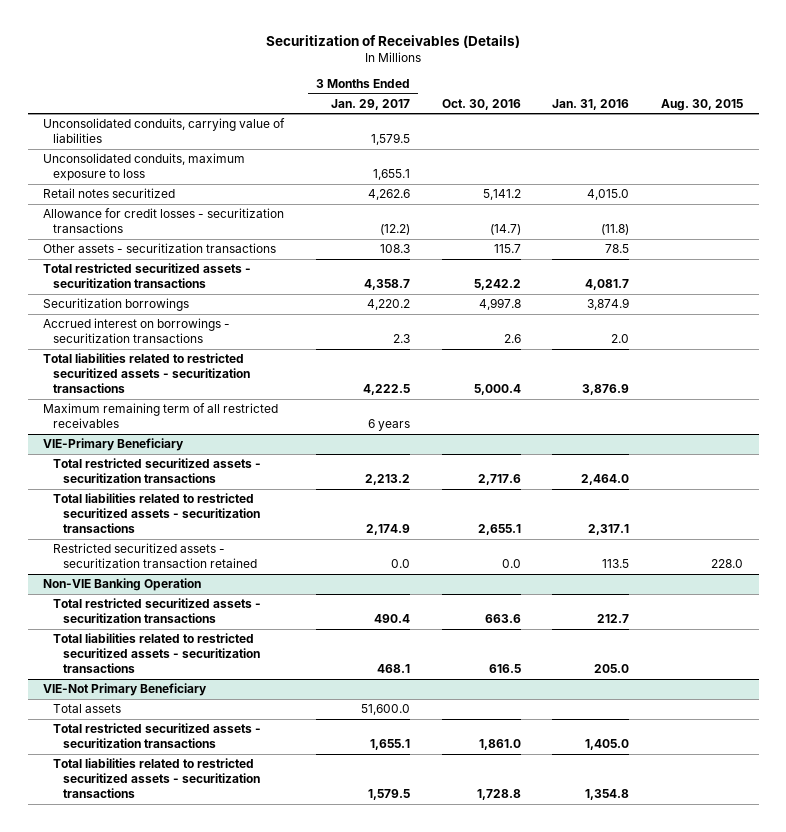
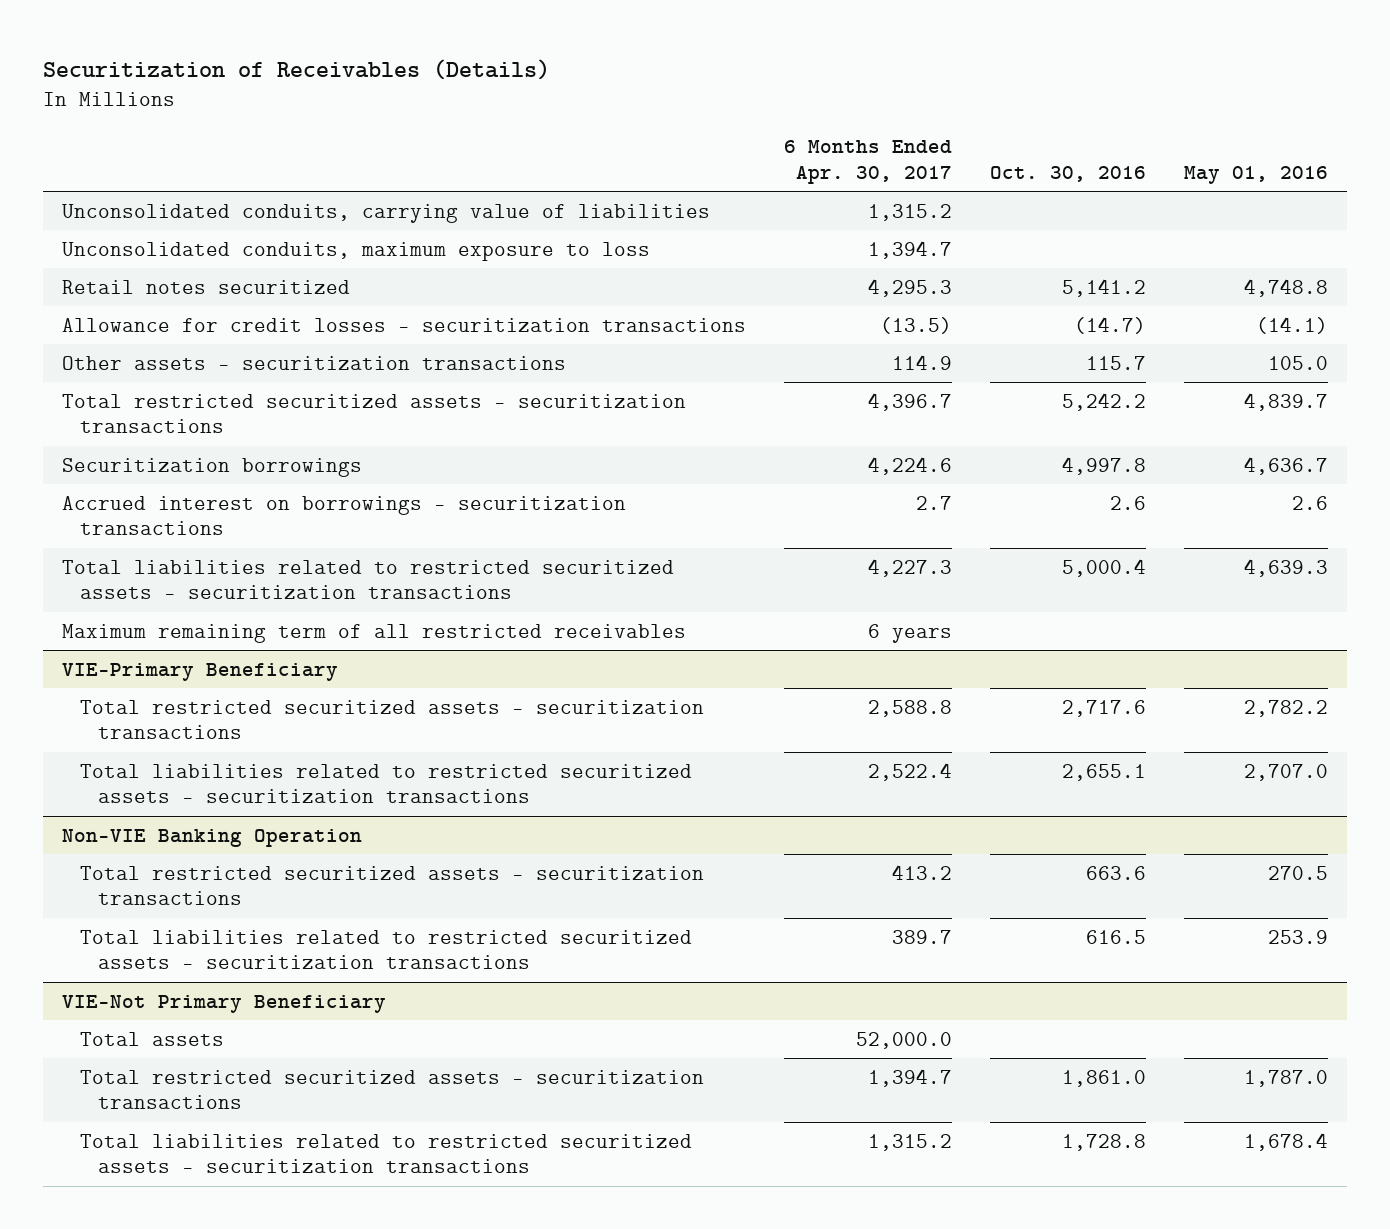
- | 3 Months Ended Jan. 29, 2017 | Oct. 30, 2016 | Jan. 31, 2016 | Aug. 30, 2015
+ | 6 Months Ended Apr. 30, 2017 | Oct. 30, 2016 | May 01, 2016
@ VIE-Primary Beneficiary
- Restricted securitized assets - securitization transaction retained | 0.0 | 0.0 | 113.5 | 228.0

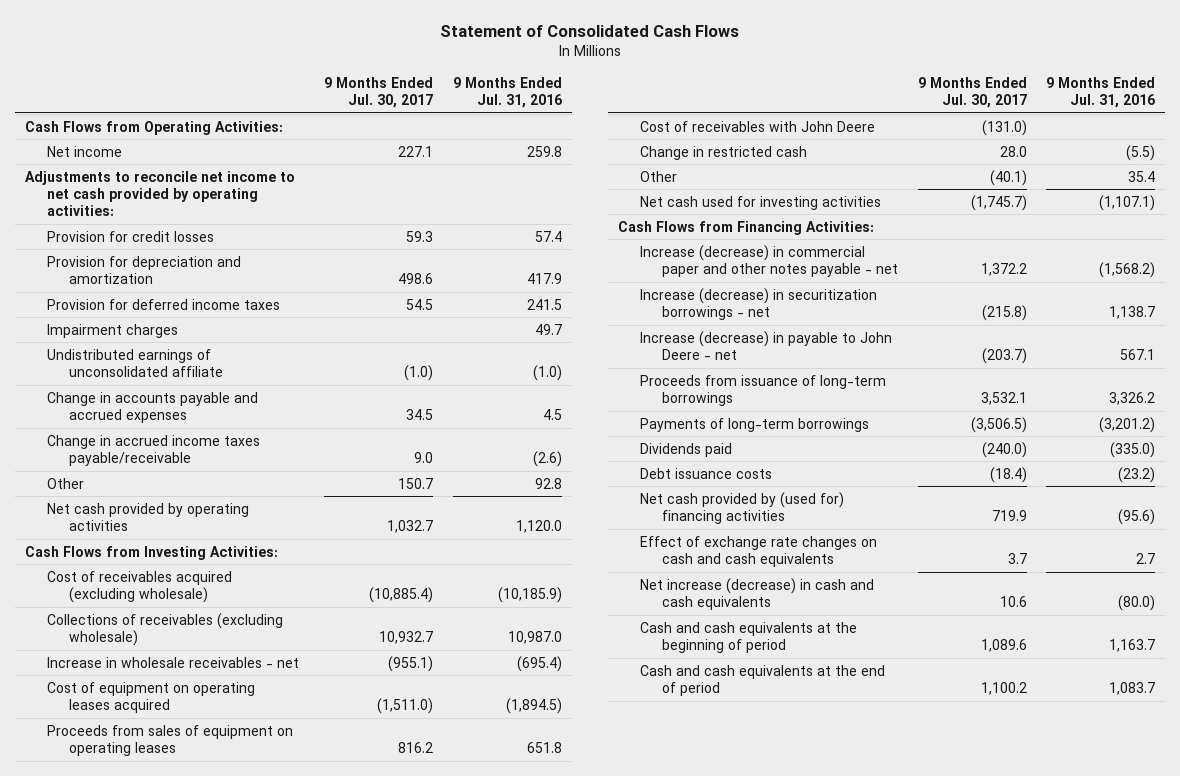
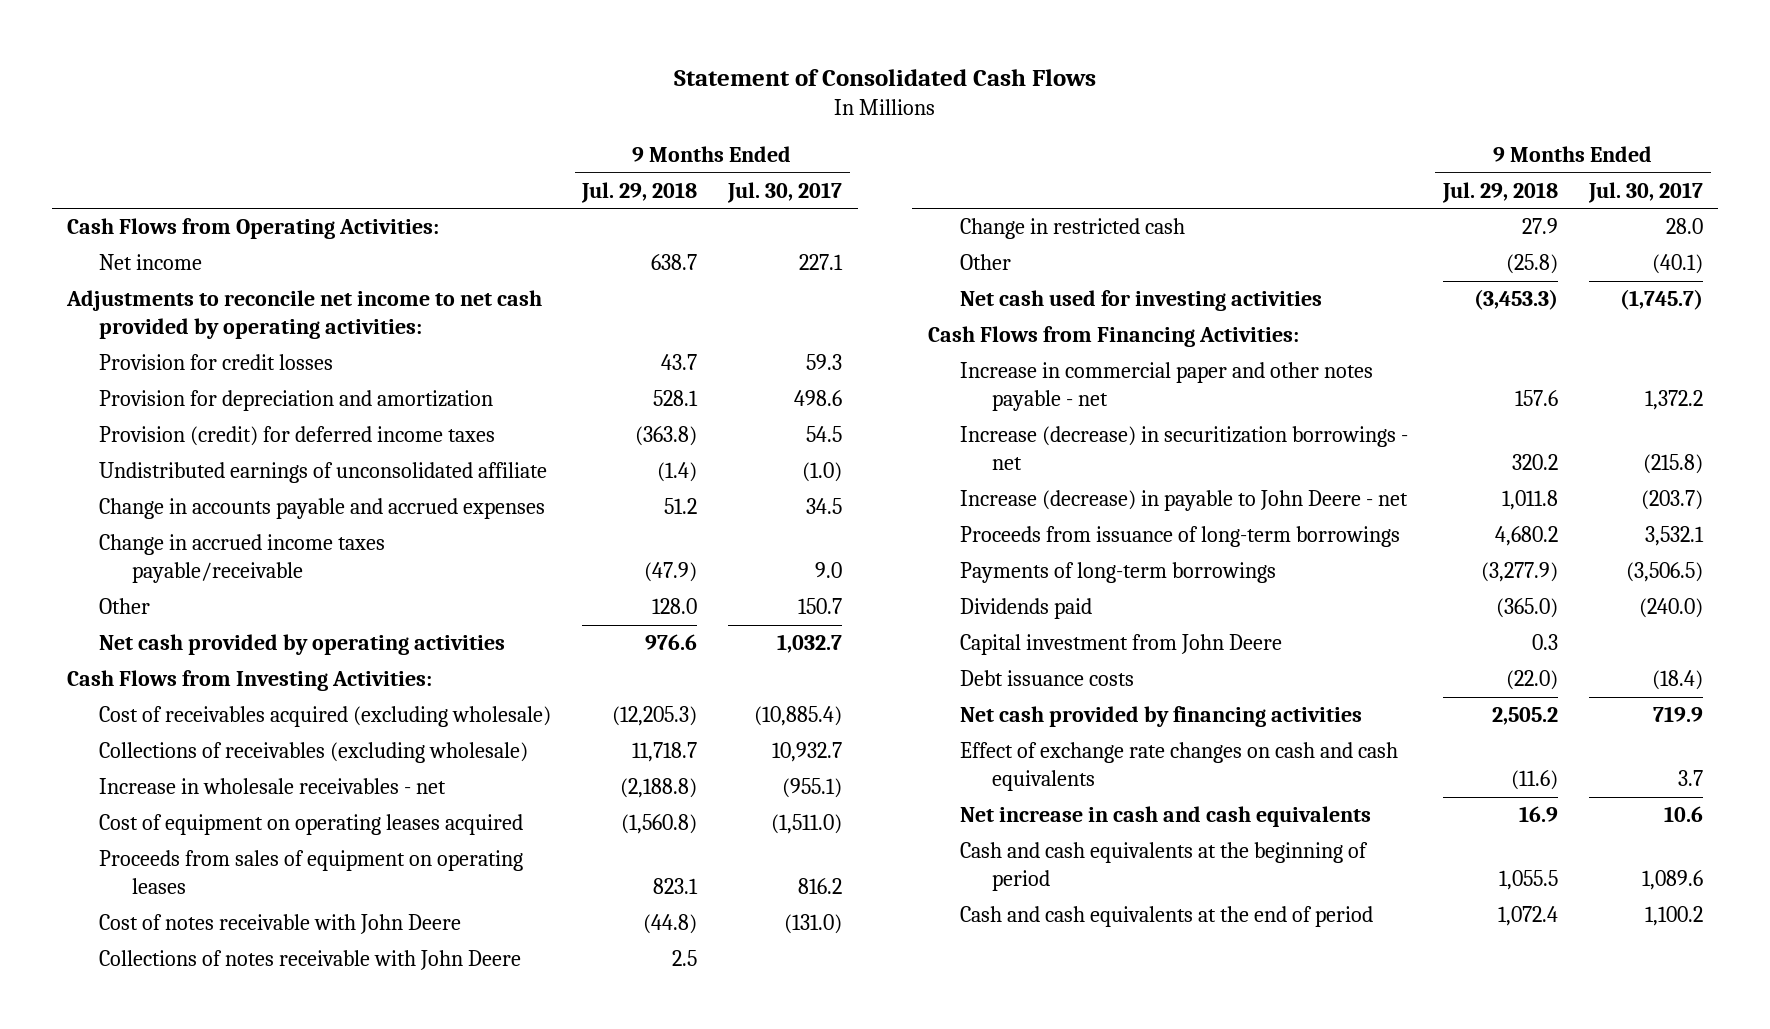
- | 9 Months Ended Jul. 30, 2017 | 9 Months Ended Jul. 31, 2016
+ | 9 Months Ended Jul. 29, 2018 | 9 Months Ended Jul. 30, 2017
- Provision for deferred income taxes | 54.5 | 241.5
- Impairment charges | | 49.7
+ Provision (credit) for deferred income taxes | (363.8) | 54.5
- Cost of receivables with John Deere | (131.0) |
+ Cost of notes receivable with John Deere | (44.8) | (131.0)
+ Collections of notes receivable with John Deere | 2.5 |
- Increase (decrease) in commercial paper and other notes payable - net | 1,372.2 | (1,568.2)
+ Increase in commercial paper and other notes payable - net | 157.6 | 1,372.2
+ Capital investment from John Deere | 0.3 |
- Net cash provided by (used for) financing activities | 719.9 | (95.6)
+ Net cash provided by financing activities | 2,505.2 | 719.9
- Net increase (decrease) in cash and cash equivalents | 10.6 | (80.0)
+ Net increase in cash and cash equivalents | 16.9 | 10.6

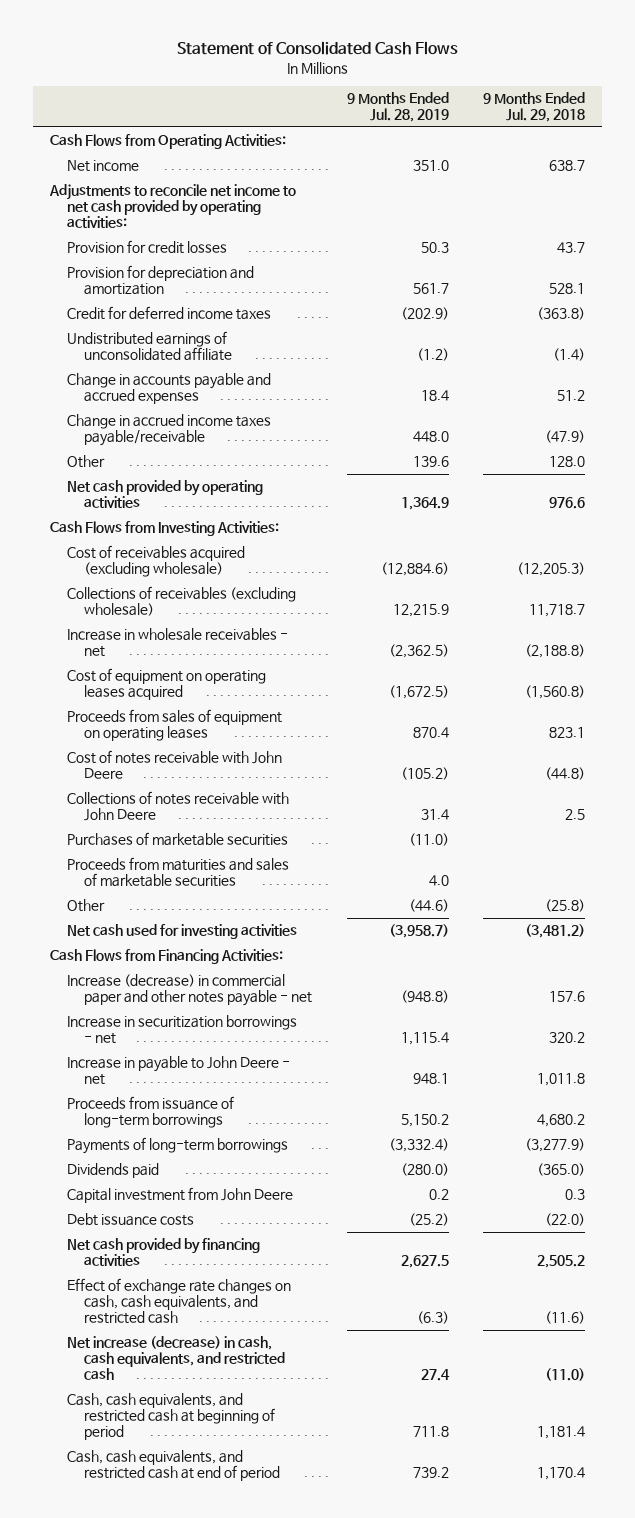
- | 9 Months Ended Jul. 29, 2018 | 9 Months Ended Jul. 30, 2017
+ | 9 Months Ended Jul. 28, 2019 | 9 Months Ended Jul. 29, 2018
- Provision (credit) for deferred income taxes | (363.8) | 54.5
+ Credit for deferred income taxes | (202.9) | (363.8)
- Change in restricted cash | 27.9 | 28.0
+ Purchases of marketable securities | (11.0) |
+ Proceeds from maturities and sales of marketable securities | 4.0 |
- Net cash used for investing activities | (3,453.3) | (1,745.7)
+ Net cash used for investing activities | (3,958.7) | (3,481.2)
- Increase in commercial paper and other notes payable - net | 157.6 | 1,372.2
- Increase (decrease) in securitization borrowings - net | 320.2 | (215.8)
- Increase (decrease) in payable to John Deere - net | 1,011.8 | (203.7)
+ Increase (decrease) in commercial paper and other notes payable - net | (948.8) | 157.6
+ Increase in securitization borrowings - net | 1,115.4 | 320.2
+ Increase in payable to John Deere - net | 948.1 | 1,011.8
- Effect of exchange rate changes on cash and cash equivalents | (11.6) | 3.7
- Net increase in cash and cash equivalents | 16.9 | 10.6
- Cash and cash equivalents at the beginning of period | 1,055.5 | 1,089.6
- Cash and cash equivalents at the end of period | 1,072.4 | 1,100.2
+ Effect of exchange rate changes on cash, cash equivalents, and restricted cash | (6.3) | (11.6)
+ Net increase (decrease) in cash, cash equivalents, and restricted cash | 27.4 | (11.0)
+ Cash, cash equivalents, and restricted cash at beginning of period | 711.8 | 1,181.4
+ Cash, cash equivalents, and restricted cash at end of period | 739.2 | 1,170.4

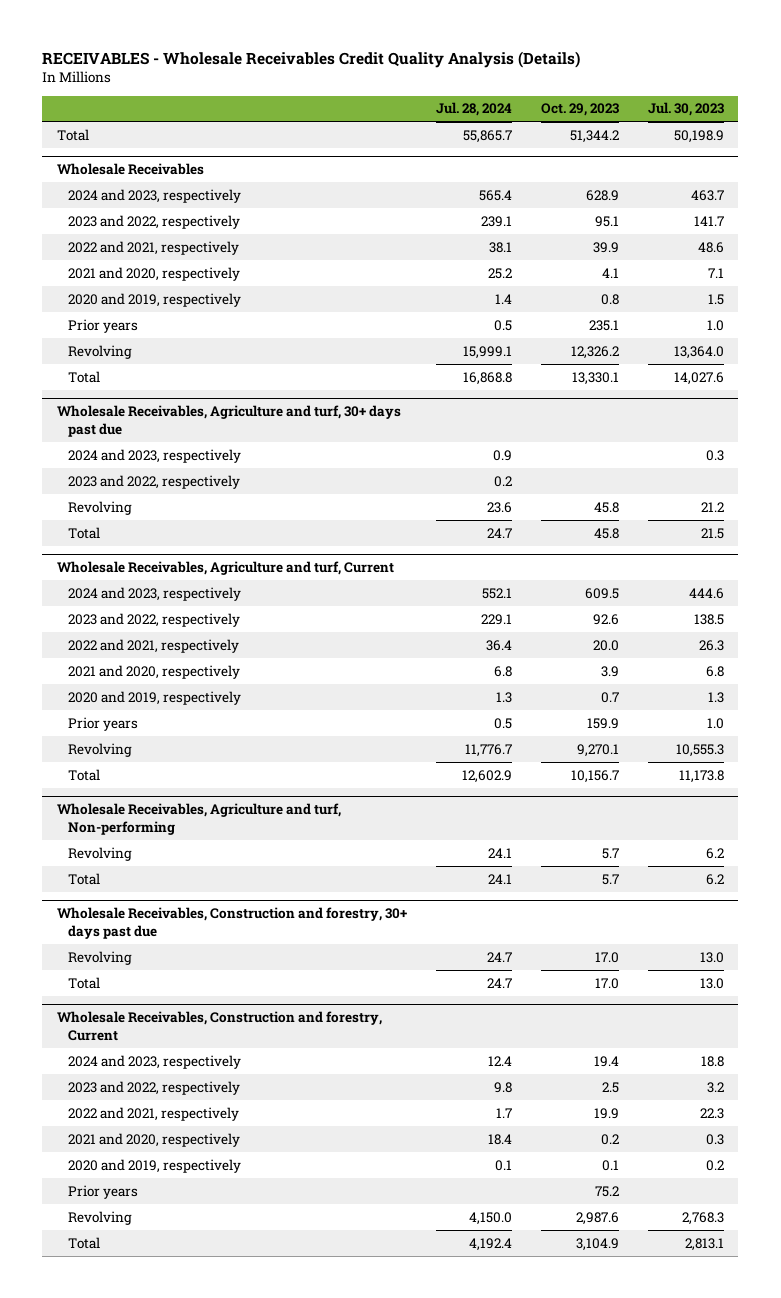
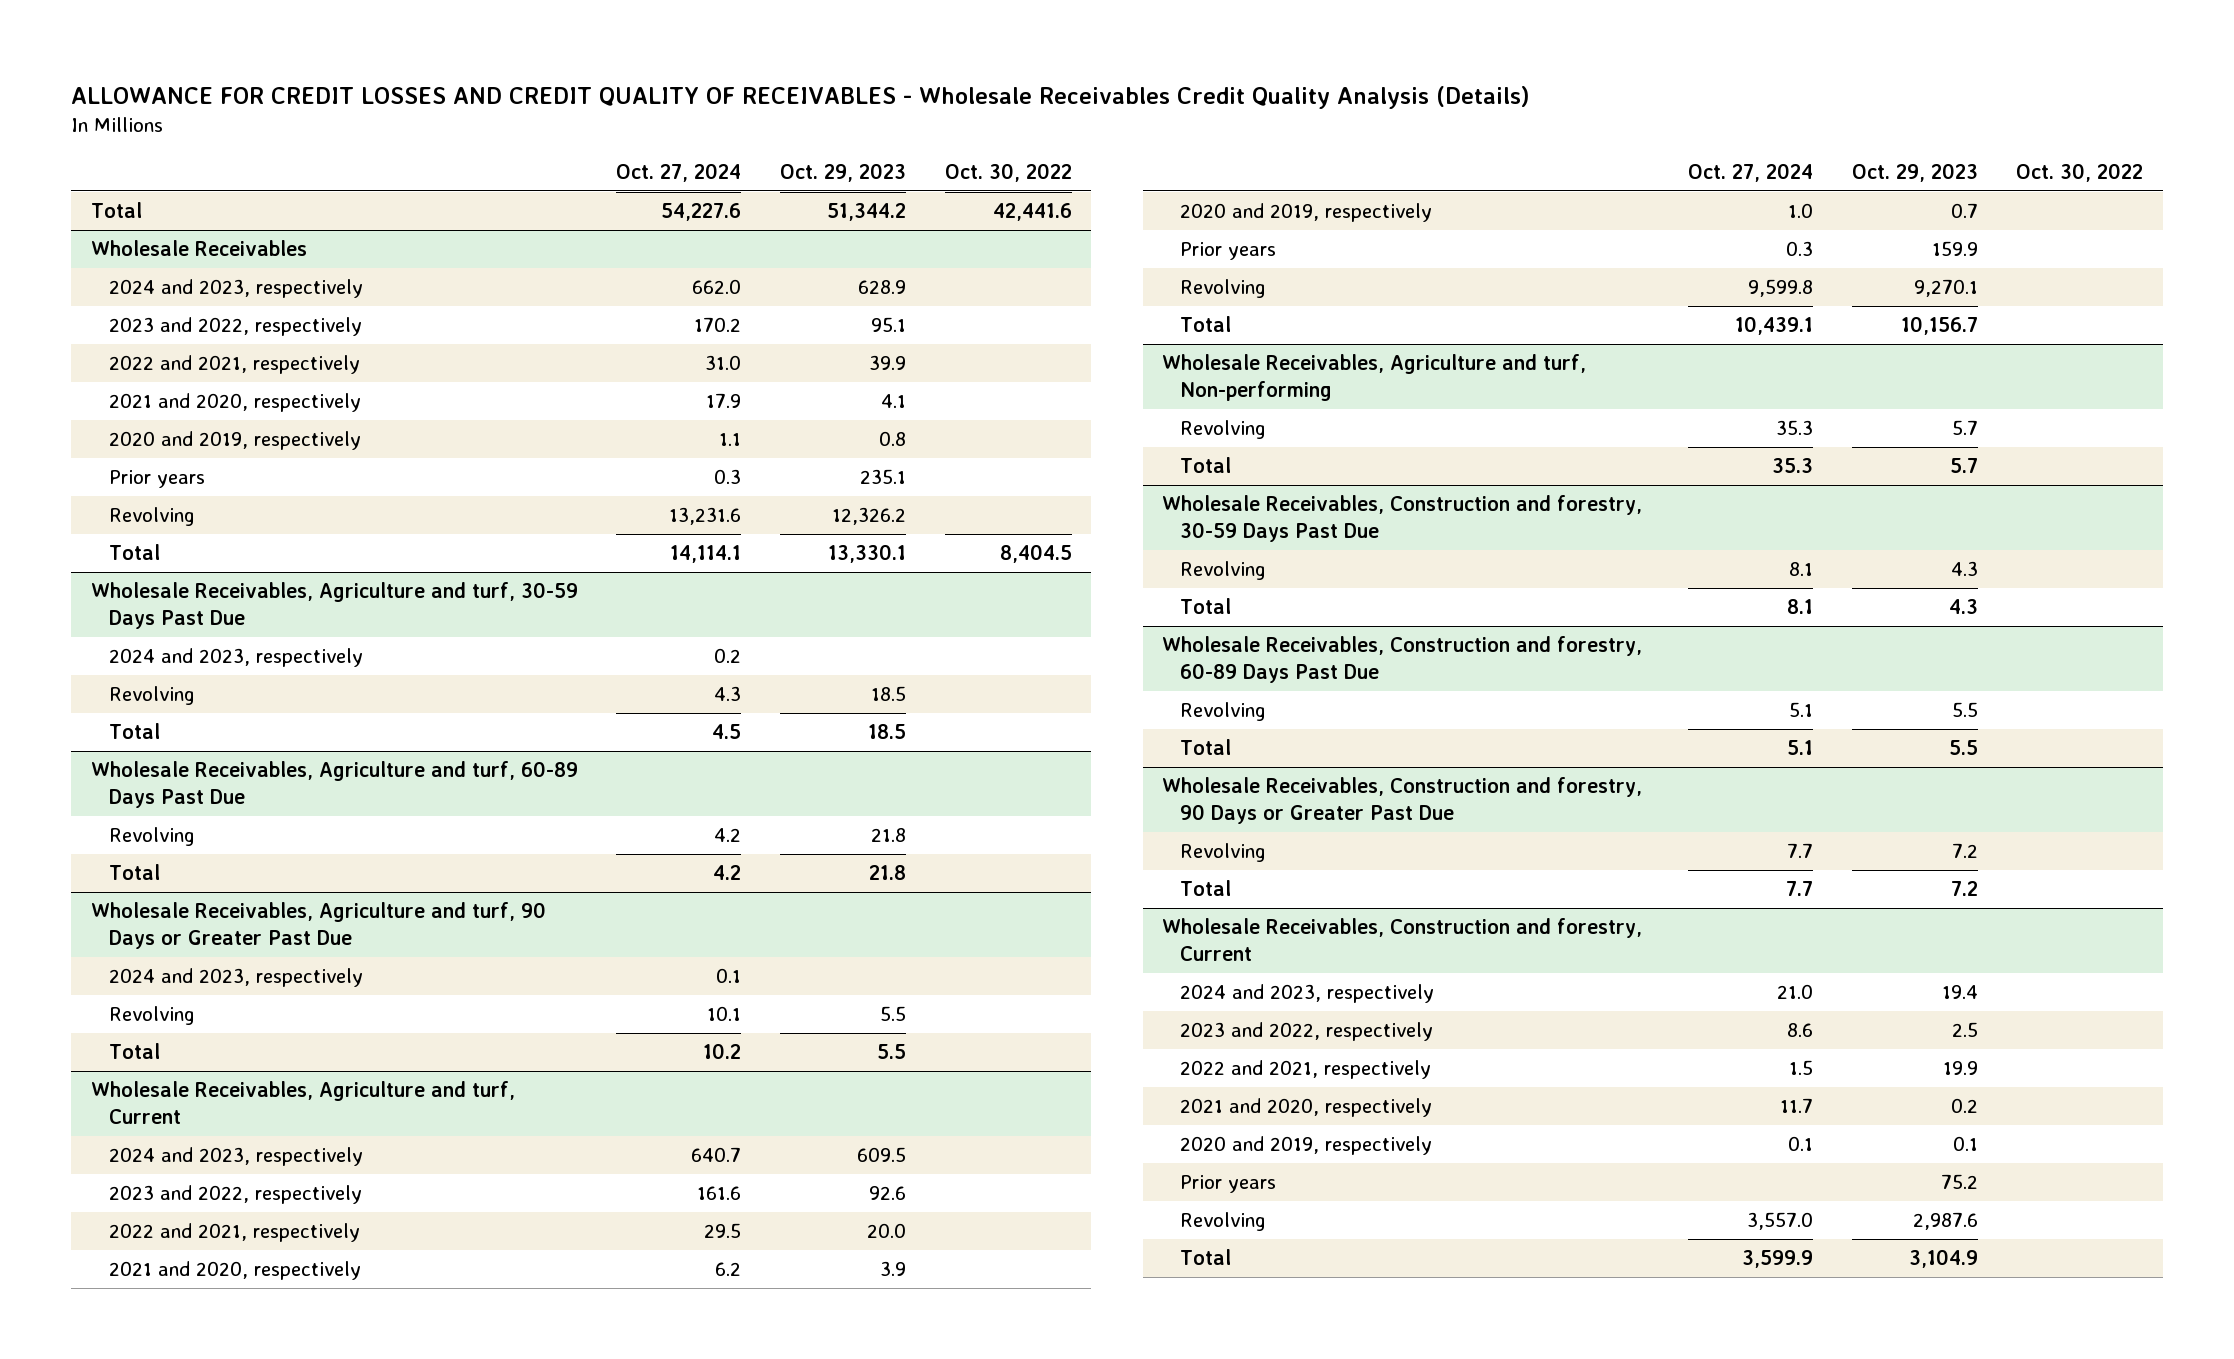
- RECEIVABLES - Wholesale Receivables Credit Quality Analysis (Details)
+ ALLOWANCE FOR CREDIT LOSSES AND CREDIT QUALITY OF RECEIVABLES - Wholesale Receivables Credit Quality Analysis (Details)
- | Jul. 28, 2024 | Oct. 29, 2023 | Jul. 30, 2023
+ | Oct. 27, 2024 | Oct. 29, 2023 | Oct. 30, 2022
- Wholesale Receivables, Agriculture and turf, 30+ days past due
+ Wholesale Receivables, Agriculture and turf, 30-59 Days Past Due
- 2023 and 2022, respectively | 0.2 | |
- Revolving | 23.6 | 45.8 | 21.2
- Total | 24.7 | 45.8 | 21.5
+ Revolving | 4.3 | 18.5 |
+ Total | 4.5 | 18.5 |
+ Wholesale Receivables, Agriculture and turf, 60-89 Days Past Due
+ Revolving | 4.2 | 21.8 |
+ Total | 4.2 | 21.8 |
+ Wholesale Receivables, Agriculture and turf, 90 Days or Greater Past Due
+ 2024 and 2023, respectively | 0.1 | |
+ Revolving | 10.1 | 5.5 |
+ Total | 10.2 | 5.5 |
- Wholesale Receivables, Construction and forestry, 30+ days past due
- Revolving | 24.7 | 17.0 | 13.0
- Total | 24.7 | 17.0 | 13.0
+ Wholesale Receivables, Construction and forestry, 30-59 Days Past Due
+ Revolving | 8.1 | 4.3 |
+ Total | 8.1 | 4.3 |
+ Wholesale Receivables, Construction and forestry, 60-89 Days Past Due
+ Revolving | 5.1 | 5.5 |
+ Total | 5.1 | 5.5 |
+ Wholesale Receivables, Construction and forestry, 90 Days or Greater Past Due
+ Revolving | 7.7 | 7.2 |
+ Total | 7.7 | 7.2 |

